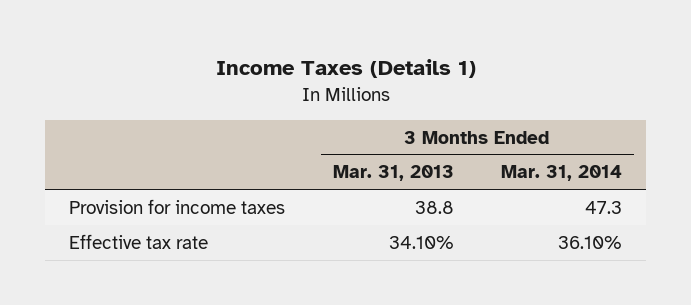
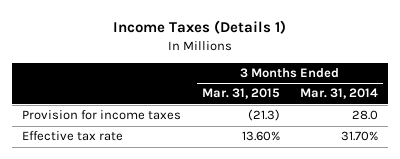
- | 3 Months Ended Mar. 31, 2013 | 3 Months Ended Mar. 31, 2014
+ | 3 Months Ended Mar. 31, 2015 | 3 Months Ended Mar. 31, 2014
- Provision for income taxes | 38.8 | 47.3
- Effective tax rate | 34.10% | 36.10%
+ Provision for income taxes | (21.3) | 28.0
+ Effective tax rate | 13.60% | 31.70%

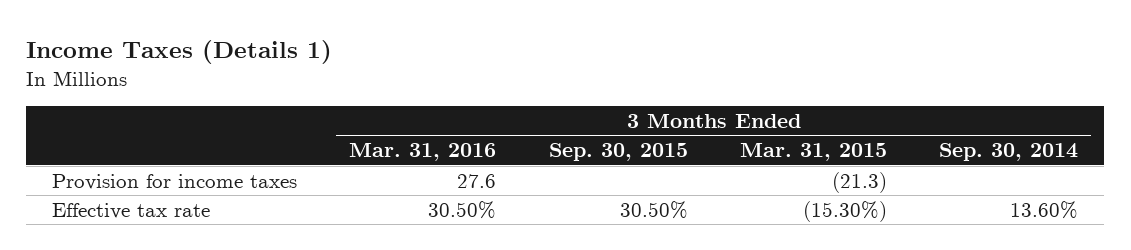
- | 3 Months Ended Mar. 31, 2015 | 3 Months Ended Mar. 31, 2014
+ | 3 Months Ended Mar. 31, 2016 | 3 Months Ended Sep. 30, 2015 | 3 Months Ended Mar. 31, 2015 | 3 Months Ended Sep. 30, 2014
- Effective tax rate | 13.60% | 31.70%
+ Effective tax rate | 30.50% | 30.50% | (15.30%) | 13.60%

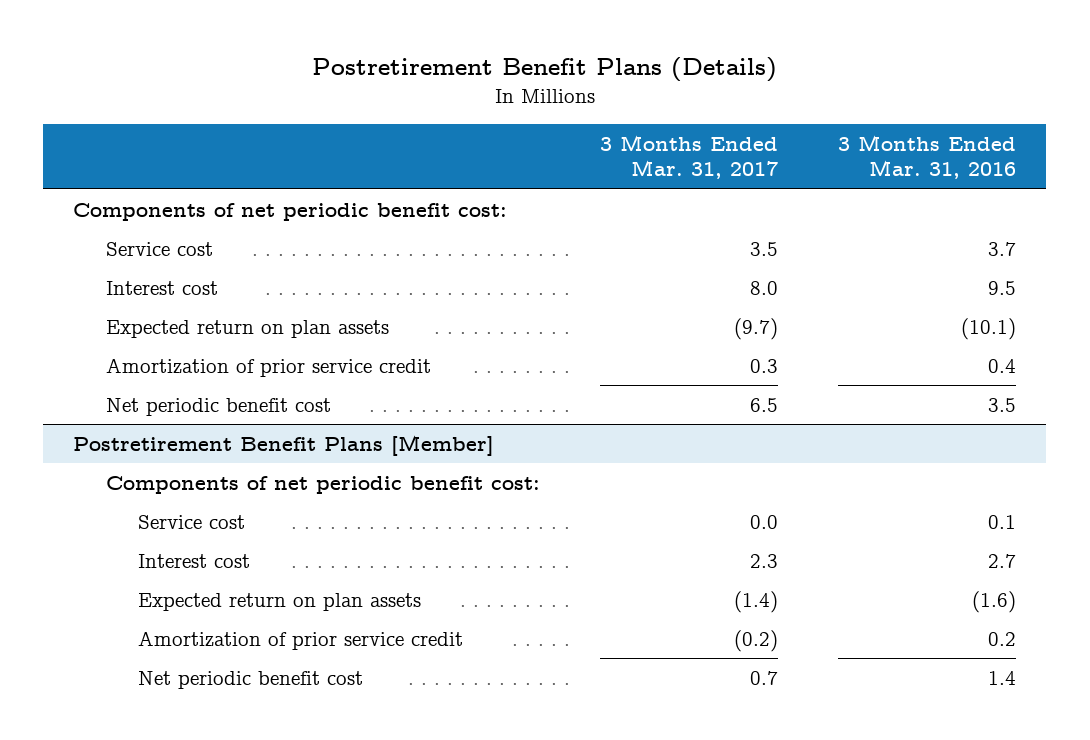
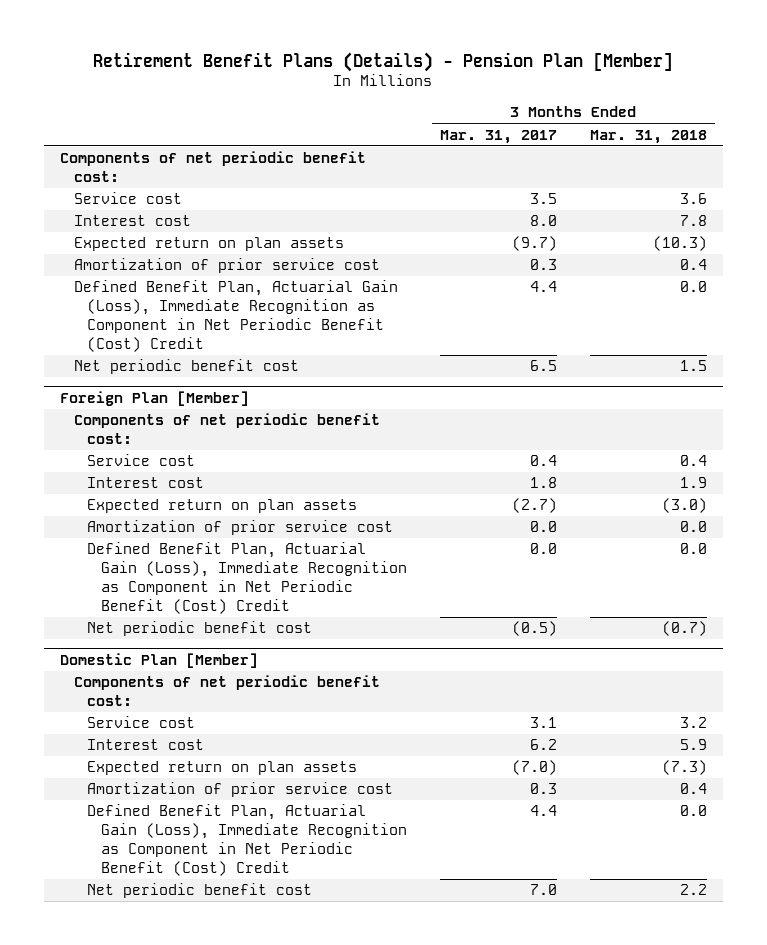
- Postretirement Benefit Plans (Details)
+ Retirement Benefit Plans (Details) - Pension Plan [Member]
- | 3 Months Ended Mar. 31, 2017 | 3 Months Ended Mar. 31, 2016
+ | 3 Months Ended Mar. 31, 2017 | 3 Months Ended Mar. 31, 2018
- Amortization of prior service credit | 0.3 | 0.4
+ Amortization of prior service cost | 0.3 | 0.4
+ Defined Benefit Plan, Actuarial Gain (Loss), Immediate Recognition as Component in Net Periodic Benefit (Cost) Credit | 4.4 | 0.0
- Postretirement Benefit Plans [Member]
+ Foreign Plan [Member]
- Service cost | 0.0 | 0.1
- Interest cost | 2.3 | 2.7
- Expected return on plan assets | (1.4) | (1.6)
- Amortization of prior service credit | (0.2) | 0.2
- Net periodic benefit cost | 0.7 | 1.4
+ Service cost | 0.4 | 0.4
+ Interest cost | 1.8 | 1.9
+ Expected return on plan assets | (2.7) | (3.0)
+ Amortization of prior service cost | 0.0 | 0.0
+ Defined Benefit Plan, Actuarial Gain (Loss), Immediate Recognition as Component in Net Periodic Benefit (Cost) Credit | 0.0 | 0.0
+ Net periodic benefit cost | (0.5) | (0.7)
+ Domestic Plan [Member]
+ Components of net periodic benefit cost:
+ Service cost | 3.1 | 3.2
+ Interest cost | 6.2 | 5.9
+ Expected return on plan assets | (7.0) | (7.3)
+ Amortization of prior service cost | 0.3 | 0.4
+ Defined Benefit Plan, Actuarial Gain (Loss), Immediate Recognition as Component in Net Periodic Benefit (Cost) Credit | 4.4 | 0.0
+ Net periodic benefit cost | 7.0 | 2.2

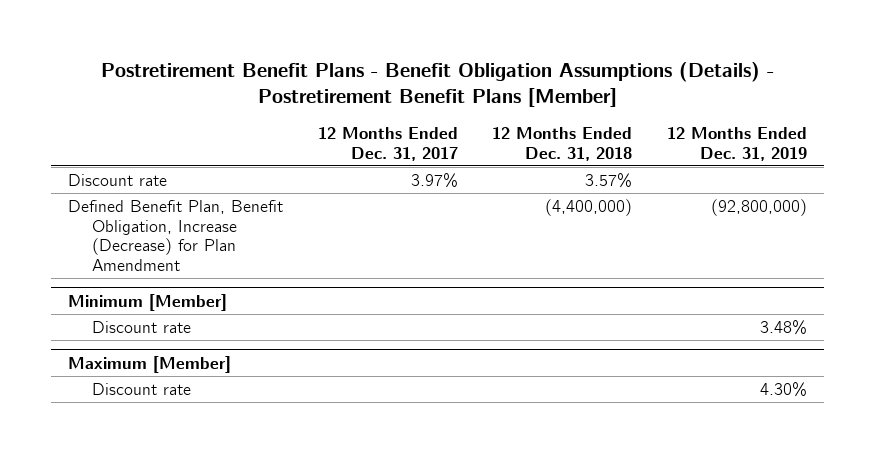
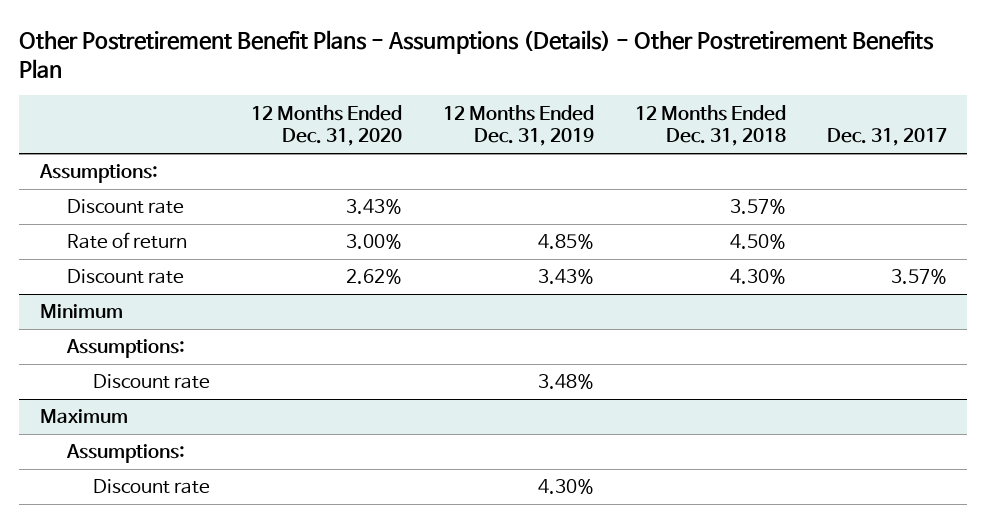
- Postretirement Benefit Plans - Benefit Obligation Assumptions (Details) - Postretirement Benefit Plans [Member]
+ Other Postretirement Benefit Plans - Assumptions (Details) - Other Postretirement Benefits Plan
- | 12 Months Ended Dec. 31, 2017 | 12 Months Ended Dec. 31, 2018 | 12 Months Ended Dec. 31, 2019
+ | 12 Months Ended Dec. 31, 2020 | 12 Months Ended Dec. 31, 2019 | 12 Months Ended Dec. 31, 2018 | Dec. 31, 2017
+ Assumptions:
- Defined Benefit Plan, Benefit Obligation, Increase (Decrease) for Plan Amendment | | (4,400,000) | (92,800,000)
- Minimum [Member]
+ Rate of return | 3.00% | 4.85% | 4.50% |
+ Discount rate | 2.62% | 3.43% | 4.30% | 3.57%
+ Minimum
+ Assumptions:
- Maximum [Member]
+ Maximum
+ Assumptions:

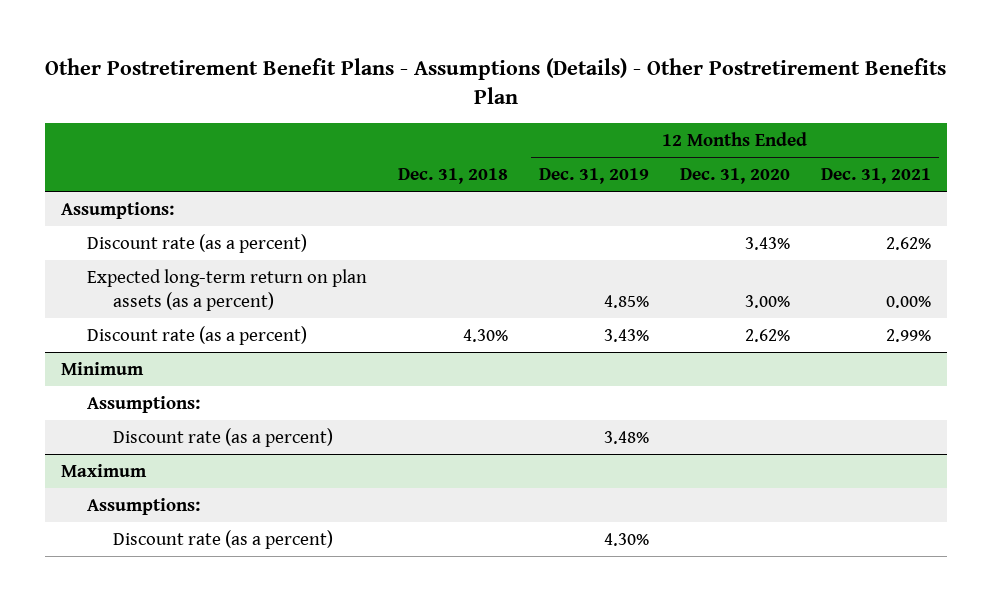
- | 12 Months Ended Dec. 31, 2020 | 12 Months Ended Dec. 31, 2019 | 12 Months Ended Dec. 31, 2018 | Dec. 31, 2017
+ | Dec. 31, 2018 | 12 Months Ended Dec. 31, 2019 | 12 Months Ended Dec. 31, 2020 | 12 Months Ended Dec. 31, 2021
- Discount rate | 3.43% | | 3.57% |
- Rate of return | 3.00% | 4.85% | 4.50% |
- Discount rate | 2.62% | 3.43% | 4.30% | 3.57%
+ Discount rate (as a percent) | | | 3.43% | 2.62%
+ Expected long-term return on plan assets (as a percent) | | 4.85% | 3.00% | 0.00%
+ Discount rate (as a percent) | 4.30% | 3.43% | 2.62% | 2.99%
@ Minimum
- Discount rate | | 3.48% | |
+ Discount rate (as a percent) | | 3.48% | |
@ Maximum
- Discount rate | | 4.30% | |
+ Discount rate (as a percent) | | 4.30% | |

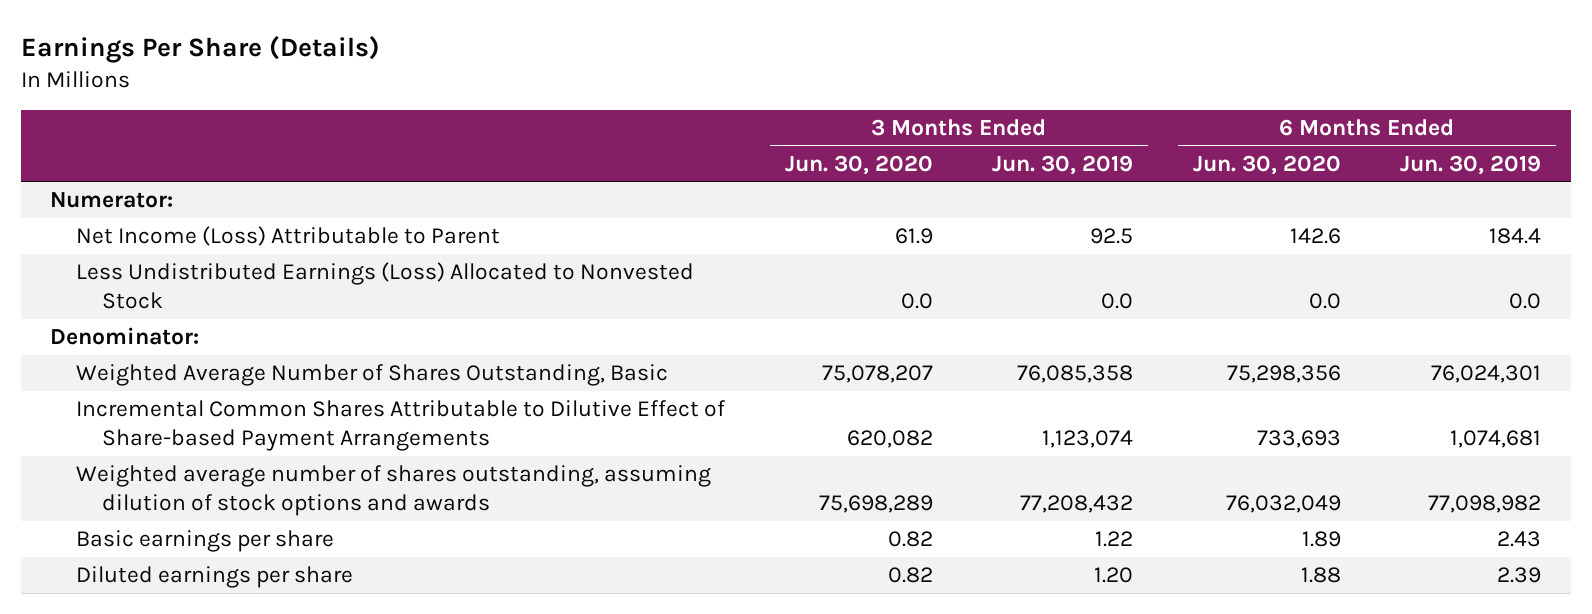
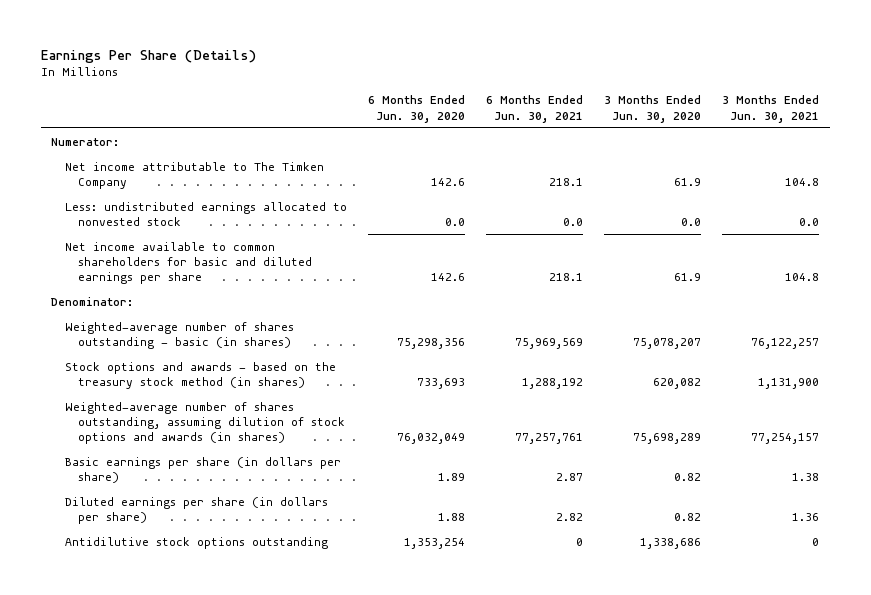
- | 3 Months Ended Jun. 30, 2020 | 3 Months Ended Jun. 30, 2019 | 6 Months Ended Jun. 30, 2020 | 6 Months Ended Jun. 30, 2019
+ | 6 Months Ended Jun. 30, 2020 | 6 Months Ended Jun. 30, 2021 | 3 Months Ended Jun. 30, 2020 | 3 Months Ended Jun. 30, 2021
- Net Income (Loss) Attributable to Parent | 61.9 | 92.5 | 142.6 | 184.4
- Less Undistributed Earnings (Loss) Allocated to Nonvested Stock | 0.0 | 0.0 | 0.0 | 0.0
+ Net income attributable to The Timken Company | 142.6 | 218.1 | 61.9 | 104.8
+ Less: undistributed earnings allocated to nonvested stock | 0.0 | 0.0 | 0.0 | 0.0
+ Net income available to common shareholders for basic and diluted earnings per share | 142.6 | 218.1 | 61.9 | 104.8
- Weighted Average Number of Shares Outstanding, Basic | 75,078,207 | 76,085,358 | 75,298,356 | 76,024,301
- Incremental Common Shares Attributable to Dilutive Effect of Share-based Payment Arrangements | 620,082 | 1,123,074 | 733,693 | 1,074,681
- Weighted average number of shares outstanding, assuming dilution of stock options and awards | 75,698,289 | 77,208,432 | 76,032,049 | 77,098,982
- Basic earnings per share | 0.82 | 1.22 | 1.89 | 2.43
- Diluted earnings per share | 0.82 | 1.20 | 1.88 | 2.39
+ Weighted-average number of shares outstanding - basic (in shares) | 75,298,356 | 75,969,569 | 75,078,207 | 76,122,257
+ Stock options and awards - based on the treasury stock method (in shares) | 733,693 | 1,288,192 | 620,082 | 1,131,900
+ Weighted-average number of shares outstanding, assuming dilution of stock options and awards (in shares) | 76,032,049 | 77,257,761 | 75,698,289 | 77,254,157
+ Basic earnings per share (in dollars per share) | 1.89 | 2.87 | 0.82 | 1.38
+ Diluted earnings per share (in dollars per share) | 1.88 | 2.82 | 0.82 | 1.36
+ Antidilutive stock options outstanding | 1,353,254 | 0 | 1,338,686 | 0

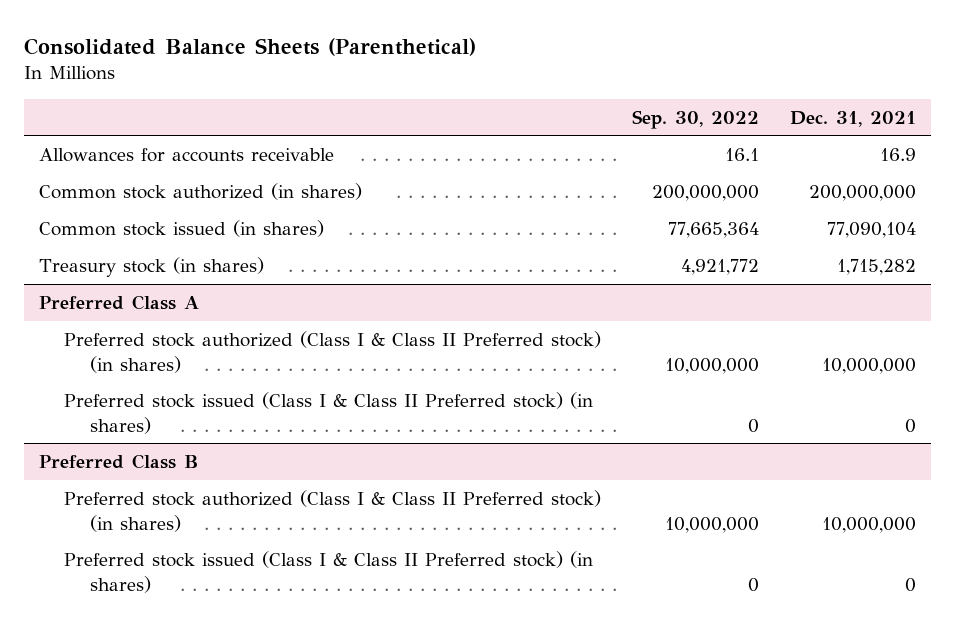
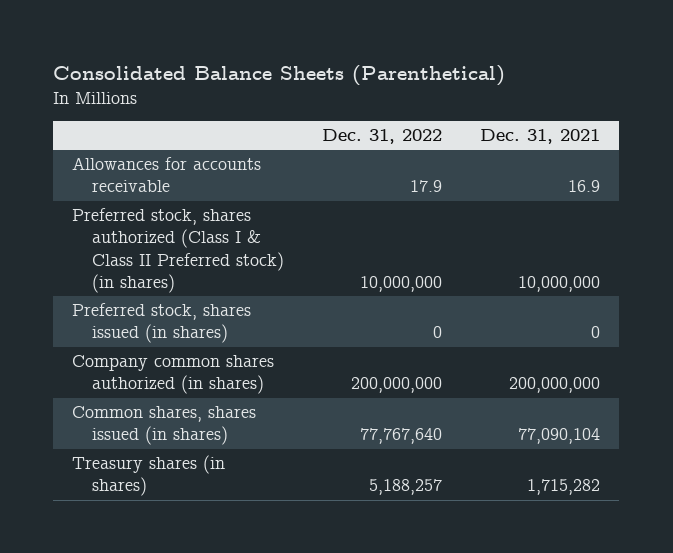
- | Sep. 30, 2022 | Dec. 31, 2021
+ | Dec. 31, 2022 | Dec. 31, 2021
- Common stock authorized (in shares) | 200,000,000 | 200,000,000
- Common stock issued (in shares) | 77,665,364 | 77,090,104
- Treasury stock (in shares) | 4,921,772 | 1,715,282
- Preferred Class A
- Preferred stock authorized (Class I & Class II Preferred stock) (in shares) | 10,000,000 | 10,000,000
- Preferred stock issued (Class I & Class II Preferred stock) (in shares) | 0 | 0
- Preferred Class B
- Preferred stock authorized (Class I & Class II Preferred stock) (in shares) | 10,000,000 | 10,000,000
- Preferred stock issued (Class I & Class II Preferred stock) (in shares) | 0 | 0
+ Preferred stock, shares authorized (Class I & Class II Preferred stock) (in shares) | 10,000,000 | 10,000,000
+ Preferred stock, shares issued (in shares) | 0 | 0
+ Company common shares authorized (in shares) | 200,000,000 | 200,000,000
+ Common shares, shares issued (in shares) | 77,767,640 | 77,090,104
+ Treasury shares (in shares) | 5,188,257 | 1,715,282

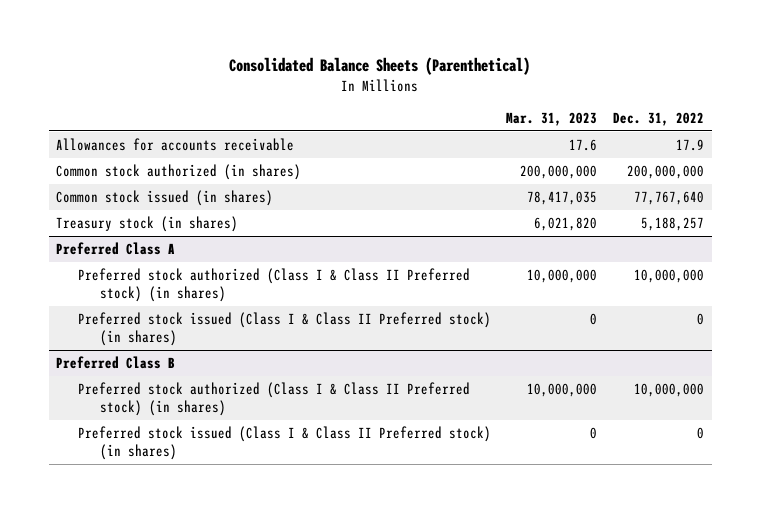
- | Dec. 31, 2022 | Dec. 31, 2021
+ | Mar. 31, 2023 | Dec. 31, 2022
- Preferred stock, shares authorized (Class I & Class II Preferred stock) (in shares) | 10,000,000 | 10,000,000
- Preferred stock, shares issued (in shares) | 0 | 0
- Company common shares authorized (in shares) | 200,000,000 | 200,000,000
- Common shares, shares issued (in shares) | 77,767,640 | 77,090,104
- Treasury shares (in shares) | 5,188,257 | 1,715,282
+ Common stock authorized (in shares) | 200,000,000 | 200,000,000
+ Common stock issued (in shares) | 78,417,035 | 77,767,640
+ Treasury stock (in shares) | 6,021,820 | 5,188,257
+ Preferred Class A
+ Preferred stock authorized (Class I & Class II Preferred stock) (in shares) | 10,000,000 | 10,000,000
+ Preferred stock issued (Class I & Class II Preferred stock) (in shares) | 0 | 0
+ Preferred Class B
+ Preferred stock authorized (Class I & Class II Preferred stock) (in shares) | 10,000,000 | 10,000,000
+ Preferred stock issued (Class I & Class II Preferred stock) (in shares) | 0 | 0

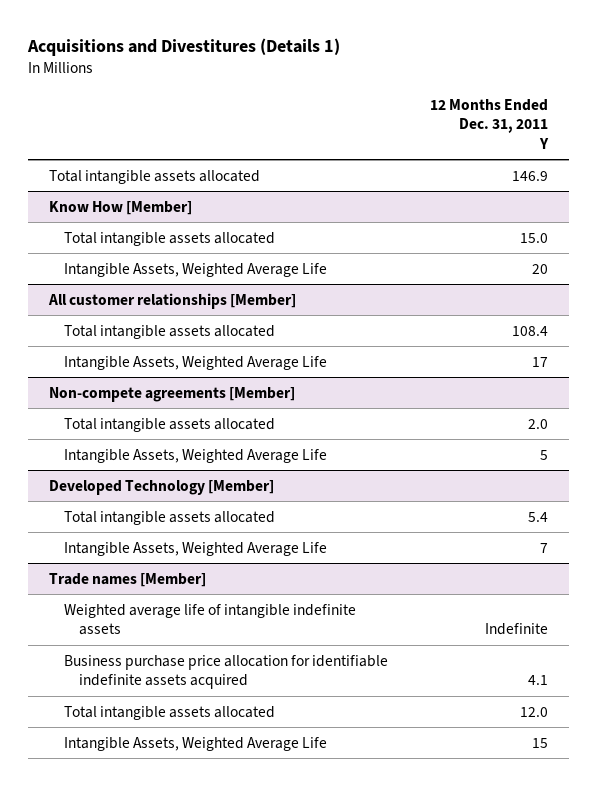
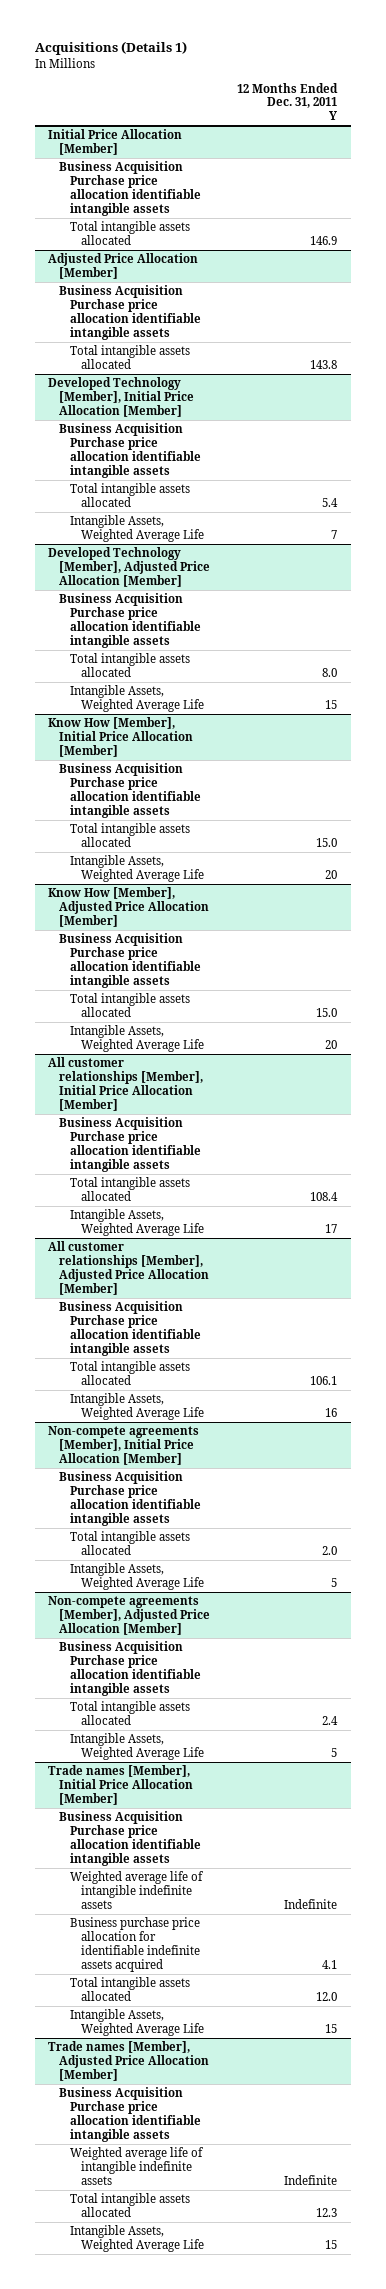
- Acquisitions and Divestitures (Details 1)
+ Acquisitions (Details 1)
+ Initial Price Allocation [Member]
+ Business Acquisition Purchase price allocation identifiable intangible assets
- Know How [Member]
+ Adjusted Price Allocation [Member]
+ Business Acquisition Purchase price allocation identifiable intangible assets
+ Total intangible assets allocated | 143.8
+ Developed Technology [Member], Initial Price Allocation [Member]
+ Business Acquisition Purchase price allocation identifiable intangible assets
+ Total intangible assets allocated | 5.4
+ Intangible Assets, Weighted Average Life | 7
+ Developed Technology [Member], Adjusted Price Allocation [Member]
+ Business Acquisition Purchase price allocation identifiable intangible assets
+ Total intangible assets allocated | 8.0
+ Intangible Assets, Weighted Average Life | 15
+ Know How [Member], Initial Price Allocation [Member]
+ Business Acquisition Purchase price allocation identifiable intangible assets
- All customer relationships [Member]
+ Know How [Member], Adjusted Price Allocation [Member]
+ Business Acquisition Purchase price allocation identifiable intangible assets
+ Total intangible assets allocated | 15.0
+ Intangible Assets, Weighted Average Life | 20
+ All customer relationships [Member], Initial Price Allocation [Member]
+ Business Acquisition Purchase price allocation identifiable intangible assets
- Non-compete agreements [Member]
+ All customer relationships [Member], Adjusted Price Allocation [Member]
+ Business Acquisition Purchase price allocation identifiable intangible assets
+ Total intangible assets allocated | 106.1
+ Intangible Assets, Weighted Average Life | 16
+ Non-compete agreements [Member], Initial Price Allocation [Member]
+ Business Acquisition Purchase price allocation identifiable intangible assets
- Developed Technology [Member]
- Total intangible assets allocated | 5.4
- Intangible Assets, Weighted Average Life | 7
- Trade names [Member]
+ Non-compete agreements [Member], Adjusted Price Allocation [Member]
+ Business Acquisition Purchase price allocation identifiable intangible assets
+ Total intangible assets allocated | 2.4
+ Intangible Assets, Weighted Average Life | 5
+ Trade names [Member], Initial Price Allocation [Member]
+ Business Acquisition Purchase price allocation identifiable intangible assets
+ Trade names [Member], Adjusted Price Allocation [Member]
+ Business Acquisition Purchase price allocation identifiable intangible assets
+ Weighted average life of intangible indefinite assets | Indefinite
+ Total intangible assets allocated | 12.3
+ Intangible Assets, Weighted Average Life | 15

